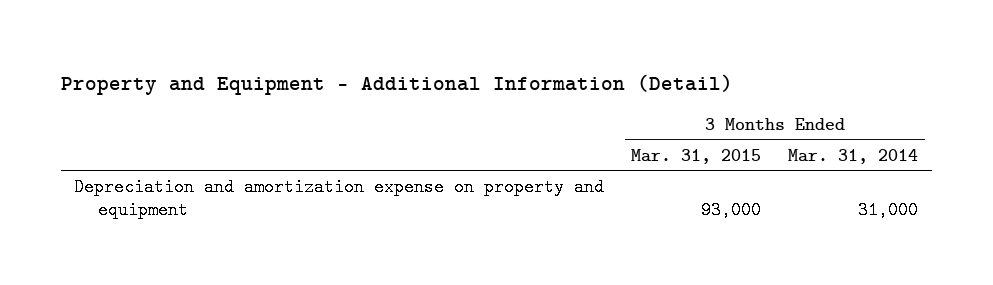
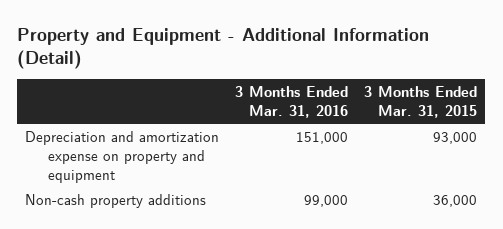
- | 3 Months Ended Mar. 31, 2015 | 3 Months Ended Mar. 31, 2014
+ | 3 Months Ended Mar. 31, 2016 | 3 Months Ended Mar. 31, 2015
+ Non-cash property additions | 99,000 | 36,000

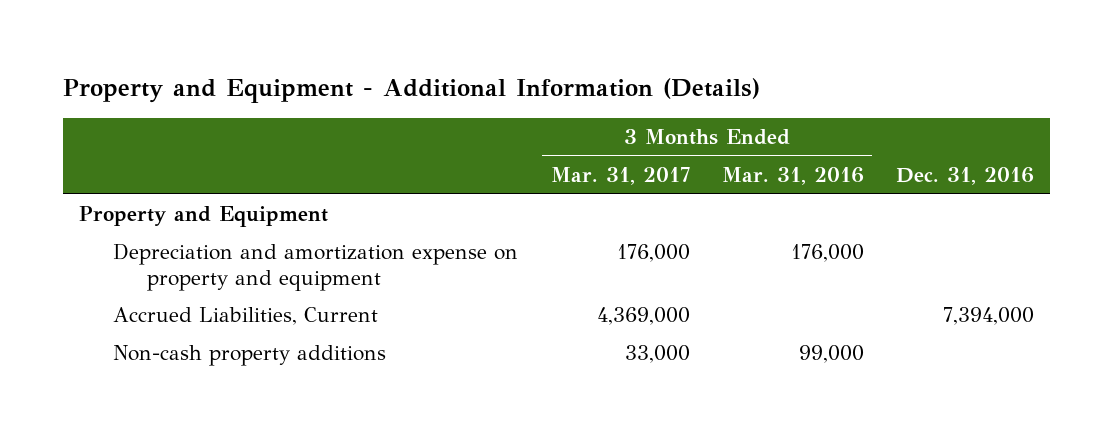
- Property and Equipment - Additional Information (Detail)
+ Property and Equipment - Additional Information (Details)
- | 3 Months Ended Mar. 31, 2016 | 3 Months Ended Mar. 31, 2015
+ | 3 Months Ended Mar. 31, 2017 | 3 Months Ended Mar. 31, 2016 | Dec. 31, 2016
- Depreciation and amortization expense on property and equipment | 151,000 | 93,000
+ Property and Equipment
+ Depreciation and amortization expense on property and equipment | 176,000 | 176,000 |
+ Accrued Liabilities, Current | 4,369,000 | | 7,394,000

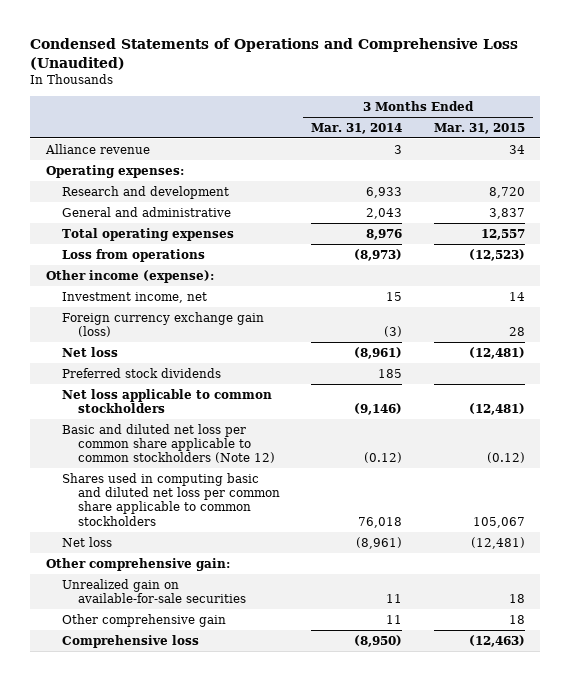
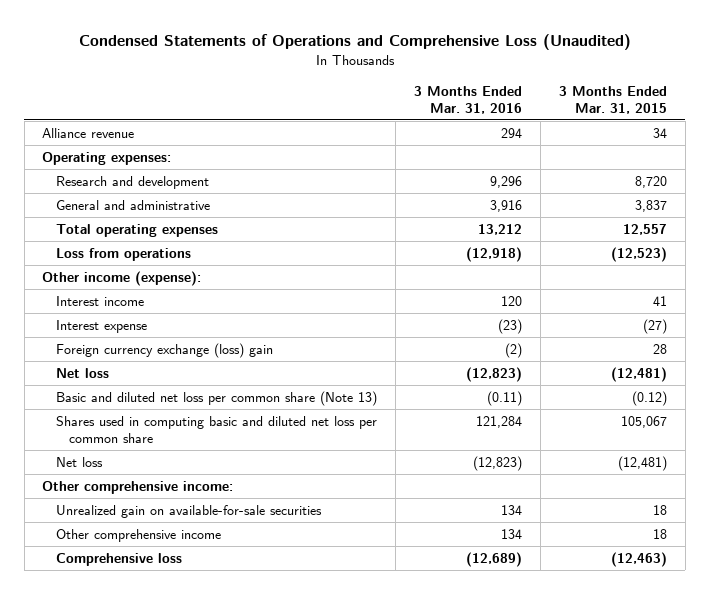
- | 3 Months Ended Mar. 31, 2014 | 3 Months Ended Mar. 31, 2015
+ | 3 Months Ended Mar. 31, 2016 | 3 Months Ended Mar. 31, 2015
- Investment income, net | 15 | 14
- Foreign currency exchange gain (loss) | (3) | 28
+ Interest income | 120 | 41
+ Interest expense | (23) | (27)
+ Foreign currency exchange (loss) gain | (2) | 28
- Preferred stock dividends | 185 |
- Net loss applicable to common stockholders | (9,146) | (12,481)
- Basic and diluted net loss per common share applicable to common stockholders (Note 12) | (0.12) | (0.12)
- Shares used in computing basic and diluted net loss per common share applicable to common stockholders | 76,018 | 105,067
+ Basic and diluted net loss per common share (Note 13) | (0.11) | (0.12)
+ Shares used in computing basic and diluted net loss per common share | 121,284 | 105,067
- Other comprehensive gain:
+ Other comprehensive income:
- Other comprehensive gain | 11 | 18
+ Other comprehensive income | 134 | 18

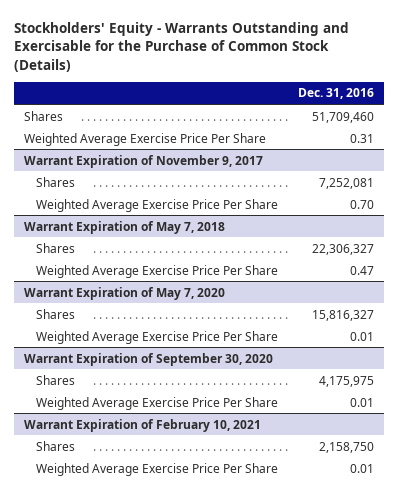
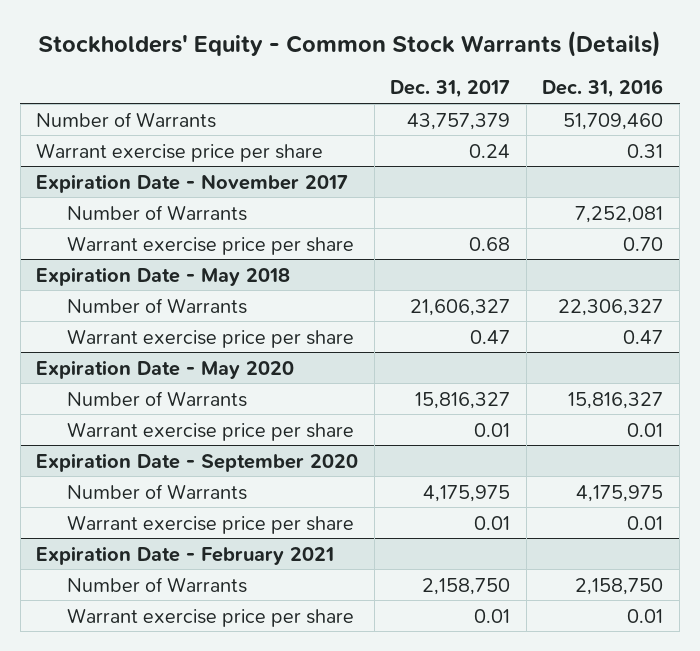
- Stockholders' Equity - Warrants Outstanding and Exercisable for the Purchase of Common Stock (Details)
+ Stockholders' Equity - Common Stock Warrants (Details)
- | Dec. 31, 2016
+ | Dec. 31, 2017 | Dec. 31, 2016
- Shares | 51,709,460
- Weighted Average Exercise Price Per Share | 0.31
- Warrant Expiration of November 9, 2017
- Shares | 7,252,081
- Weighted Average Exercise Price Per Share | 0.70
- Warrant Expiration of May 7, 2018
- Shares | 22,306,327
- Weighted Average Exercise Price Per Share | 0.47
- Warrant Expiration of May 7, 2020
- Shares | 15,816,327
- Weighted Average Exercise Price Per Share | 0.01
- Warrant Expiration of September 30, 2020
- Shares | 4,175,975
- Weighted Average Exercise Price Per Share | 0.01
- Warrant Expiration of February 10, 2021
- Shares | 2,158,750
- Weighted Average Exercise Price Per Share | 0.01
+ Number of Warrants | 43,757,379 | 51,709,460
+ Warrant exercise price per share | 0.24 | 0.31
+ Expiration Date - November 2017
+ Number of Warrants | | 7,252,081
+ Warrant exercise price per share | 0.68 | 0.70
+ Expiration Date - May 2018
+ Number of Warrants | 21,606,327 | 22,306,327
+ Warrant exercise price per share | 0.47 | 0.47
+ Expiration Date - May 2020
+ Number of Warrants | 15,816,327 | 15,816,327
+ Warrant exercise price per share | 0.01 | 0.01
+ Expiration Date - September 2020
+ Number of Warrants | 4,175,975 | 4,175,975
+ Warrant exercise price per share | 0.01 | 0.01
+ Expiration Date - February 2021
+ Number of Warrants | 2,158,750 | 2,158,750
+ Warrant exercise price per share | 0.01 | 0.01

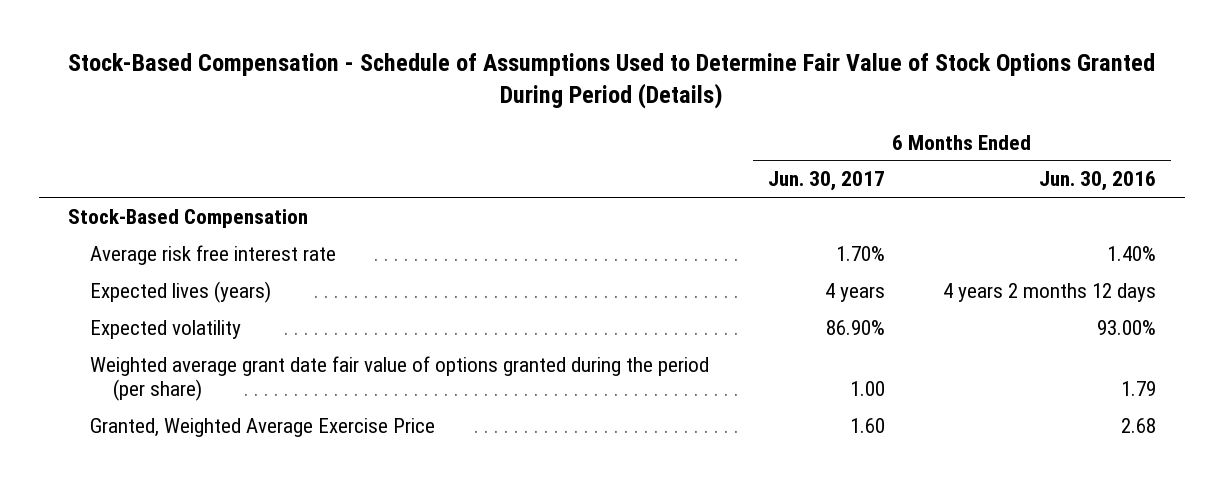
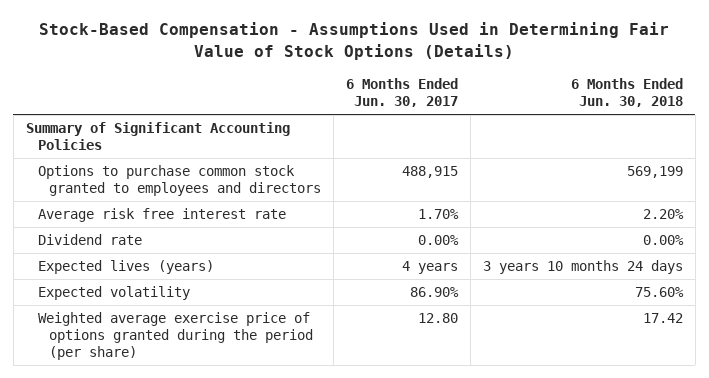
- Stock-Based Compensation - Schedule of Assumptions Used to Determine Fair Value of Stock Options Granted During Period (Details)
+ Stock-Based Compensation - Assumptions Used in Determining Fair Value of Stock Options (Details)
- | 6 Months Ended Jun. 30, 2017 | 6 Months Ended Jun. 30, 2016
+ | 6 Months Ended Jun. 30, 2017 | 6 Months Ended Jun. 30, 2018
- Stock-Based Compensation
+ Summary of Significant Accounting Policies
+ Options to purchase common stock granted to employees and directors | 488,915 | 569,199
+ Dividend rate | 0.00% | 0.00%
- Weighted average grant date fair value of options granted during the period (per share) | 1.00 | 1.79
- Granted, Weighted Average Exercise Price | 1.60 | 2.68
+ Weighted average exercise price of options granted during the period (per share) | 12.80 | 17.42

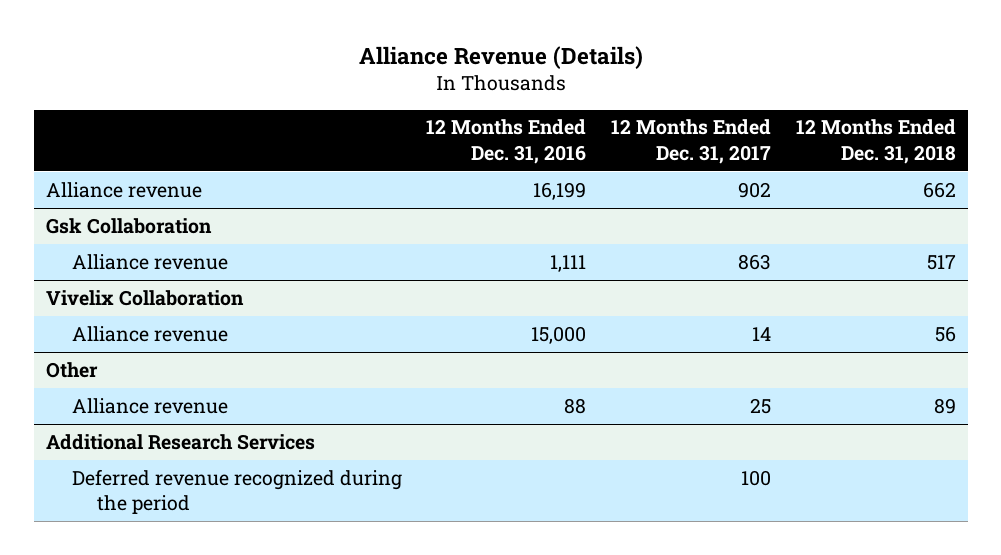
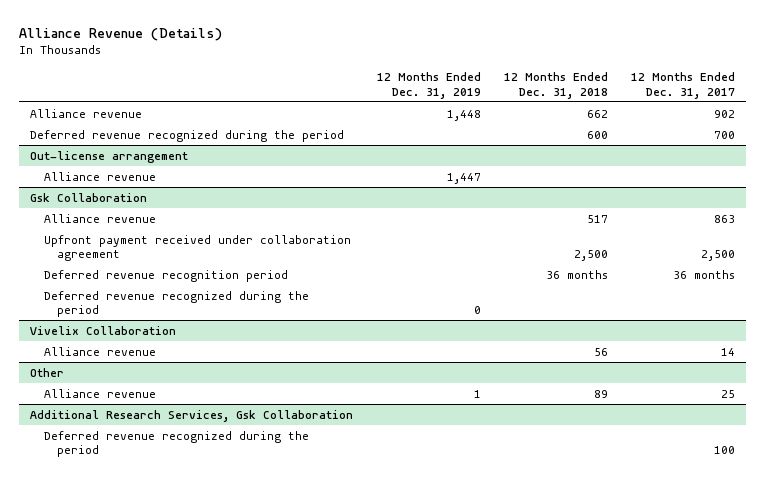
- | 12 Months Ended Dec. 31, 2016 | 12 Months Ended Dec. 31, 2017 | 12 Months Ended Dec. 31, 2018
+ | 12 Months Ended Dec. 31, 2019 | 12 Months Ended Dec. 31, 2018 | 12 Months Ended Dec. 31, 2017
+ Deferred revenue recognized during the period | | 600 | 700
+ Out-license arrangement
+ Alliance revenue | 1,447 | |
@ Gsk Collaboration
+ Upfront payment received under collaboration agreement | | 2,500 | 2,500
+ Deferred revenue recognition period | | 36 months | 36 months
+ Deferred revenue recognized during the period | 0 | |
- Additional Research Services
+ Additional Research Services, Gsk Collaboration

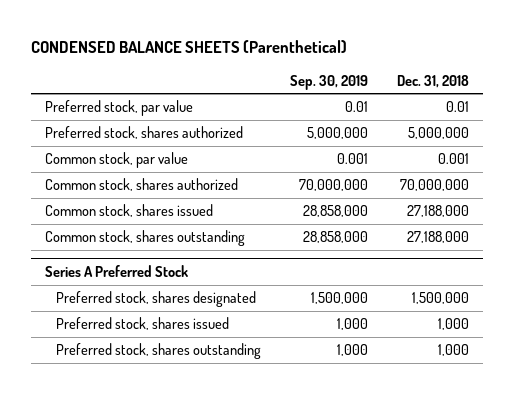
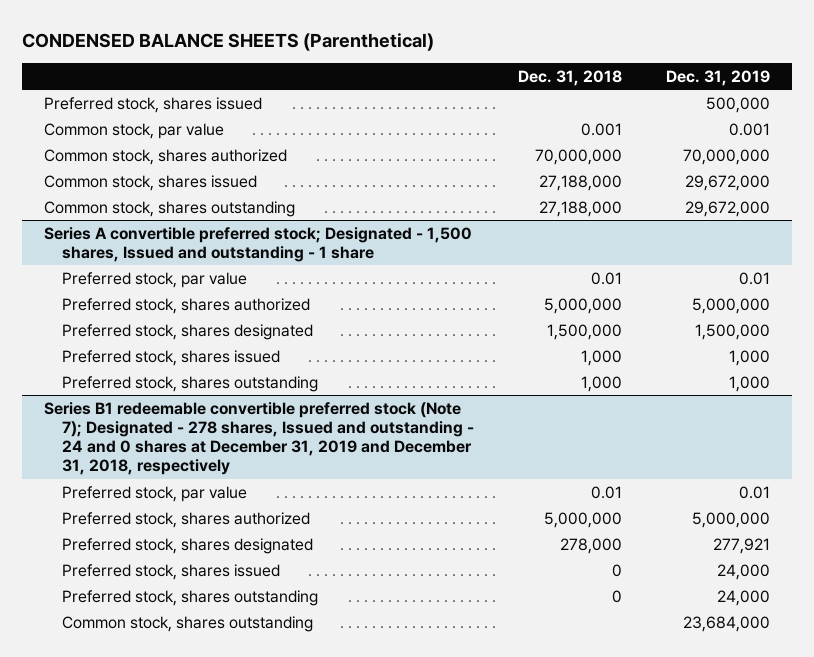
- | Sep. 30, 2019 | Dec. 31, 2018
+ | Dec. 31, 2018 | Dec. 31, 2019
- Preferred stock, par value | 0.01 | 0.01
- Preferred stock, shares authorized | 5,000,000 | 5,000,000
+ Preferred stock, shares issued | | 500,000
- Series A Preferred Stock
+ Series A convertible preferred stock; Designated - 1,500 shares, Issued and outstanding - 1 share
+ Preferred stock, par value | 0.01 | 0.01
+ Preferred stock, shares authorized | 5,000,000 | 5,000,000
+ Series B1 redeemable convertible preferred stock (Note 7); Designated - 278 shares, Issued and outstanding - 24 and 0 shares at December 31, 2019 and December 31, 2018, respectively
+ Preferred stock, par value | 0.01 | 0.01
+ Preferred stock, shares authorized | 5,000,000 | 5,000,000
+ Preferred stock, shares designated | 278,000 | 277,921
+ Preferred stock, shares issued | 0 | 24,000
+ Preferred stock, shares outstanding | 0 | 24,000
+ Common stock, shares outstanding | | 23,684,000

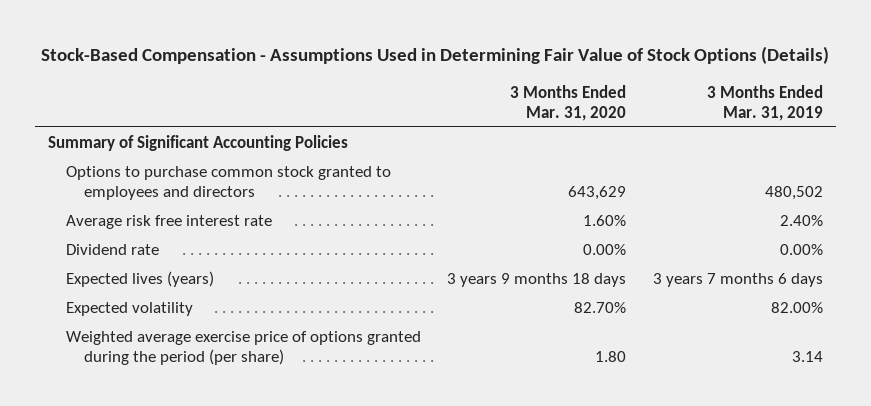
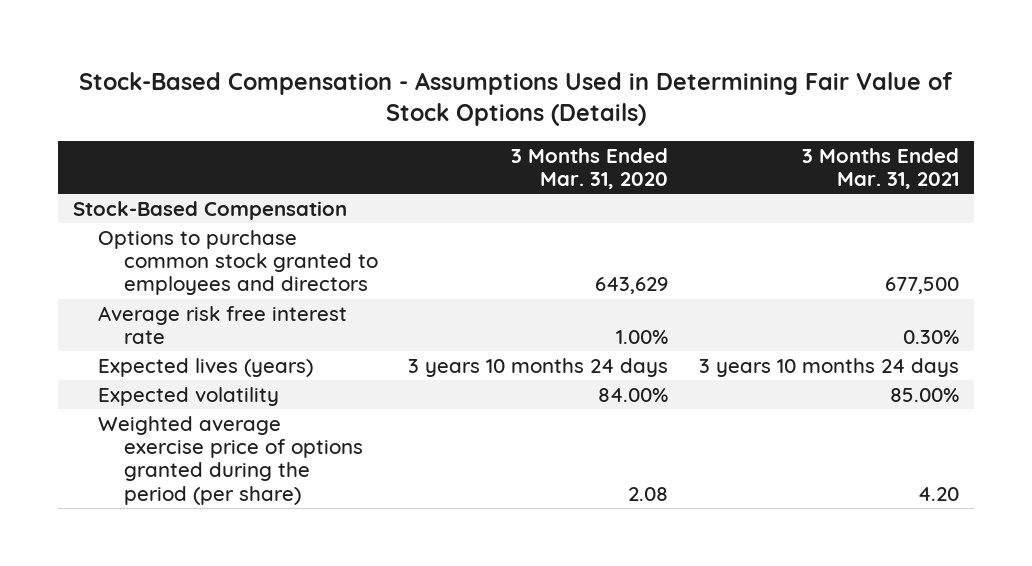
- | 3 Months Ended Mar. 31, 2020 | 3 Months Ended Mar. 31, 2019
+ | 3 Months Ended Mar. 31, 2020 | 3 Months Ended Mar. 31, 2021
- Summary of Significant Accounting Policies
+ Stock-Based Compensation
- Average risk free interest rate | 1.60% | 2.40%
- Dividend rate | 0.00% | 0.00%
- Expected lives (years) | 3 years 9 months 18 days | 3 years 7 months 6 days
- Expected volatility | 82.70% | 82.00%
- Weighted average exercise price of options granted during the period (per share) | 1.80 | 3.14
+ Average risk free interest rate | 1.00% | 0.30%
+ Expected lives (years) | 3 years 10 months 24 days | 3 years 10 months 24 days
+ Expected volatility | 84.00% | 85.00%
+ Weighted average exercise price of options granted during the period (per share) | 2.08 | 4.20

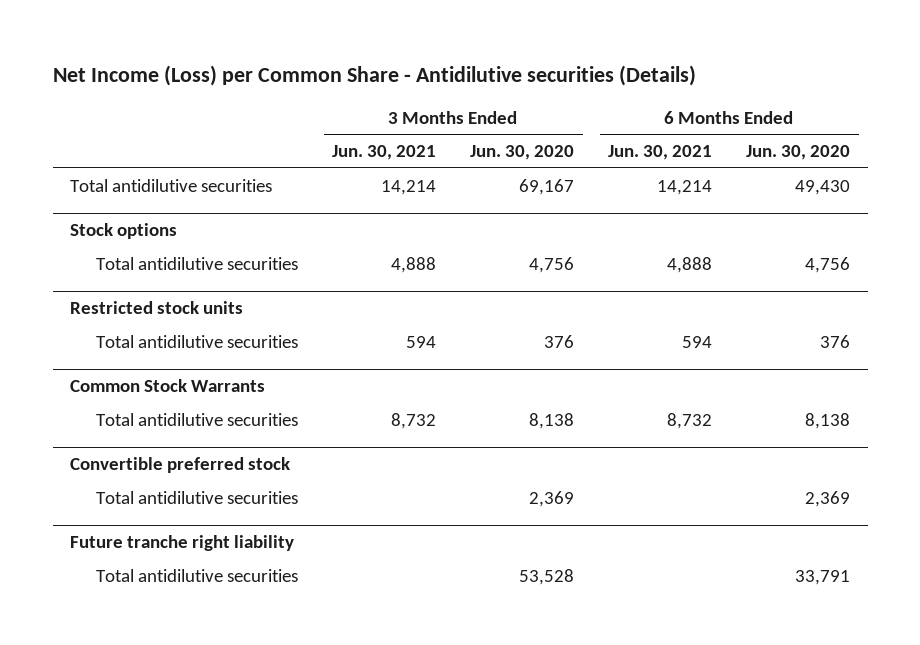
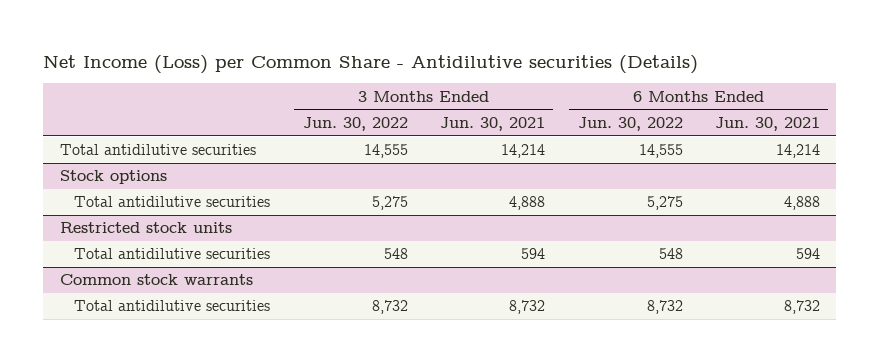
- | 3 Months Ended Jun. 30, 2021 | 3 Months Ended Jun. 30, 2020 | 6 Months Ended Jun. 30, 2021 | 6 Months Ended Jun. 30, 2020
+ | 3 Months Ended Jun. 30, 2022 | 3 Months Ended Jun. 30, 2021 | 6 Months Ended Jun. 30, 2022 | 6 Months Ended Jun. 30, 2021
- Common Stock Warrants
+ Common stock warrants
- Convertible preferred stock
- Total antidilutive securities | | 2,369 | | 2,369
- Future tranche right liability
- Total antidilutive securities | | 53,528 | | 33,791

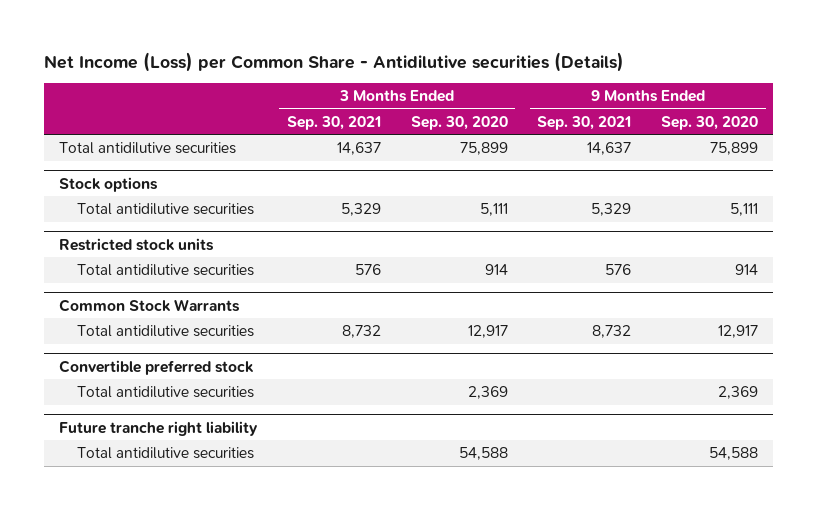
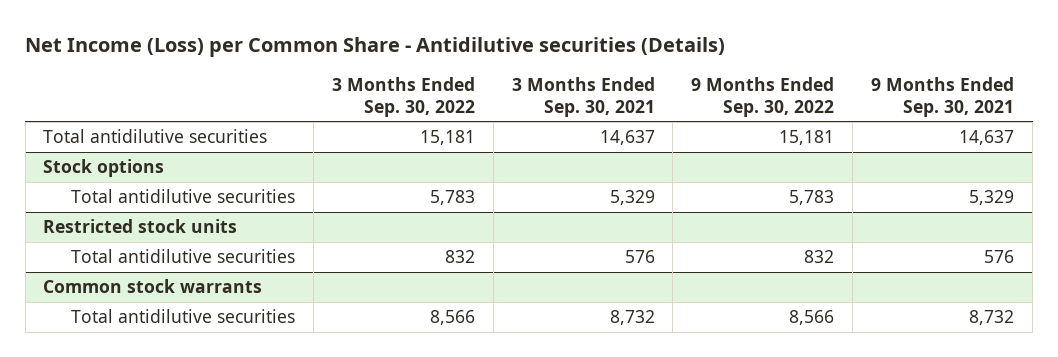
- | 3 Months Ended Sep. 30, 2021 | 3 Months Ended Sep. 30, 2020 | 9 Months Ended Sep. 30, 2021 | 9 Months Ended Sep. 30, 2020
+ | 3 Months Ended Sep. 30, 2022 | 3 Months Ended Sep. 30, 2021 | 9 Months Ended Sep. 30, 2022 | 9 Months Ended Sep. 30, 2021
- Common Stock Warrants
+ Common stock warrants
- Convertible preferred stock
- Total antidilutive securities | | 2,369 | | 2,369
- Future tranche right liability
- Total antidilutive securities | | 54,588 | | 54,588

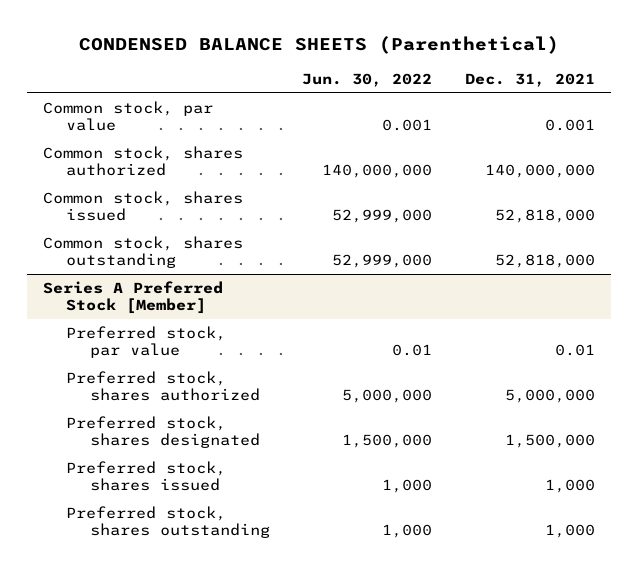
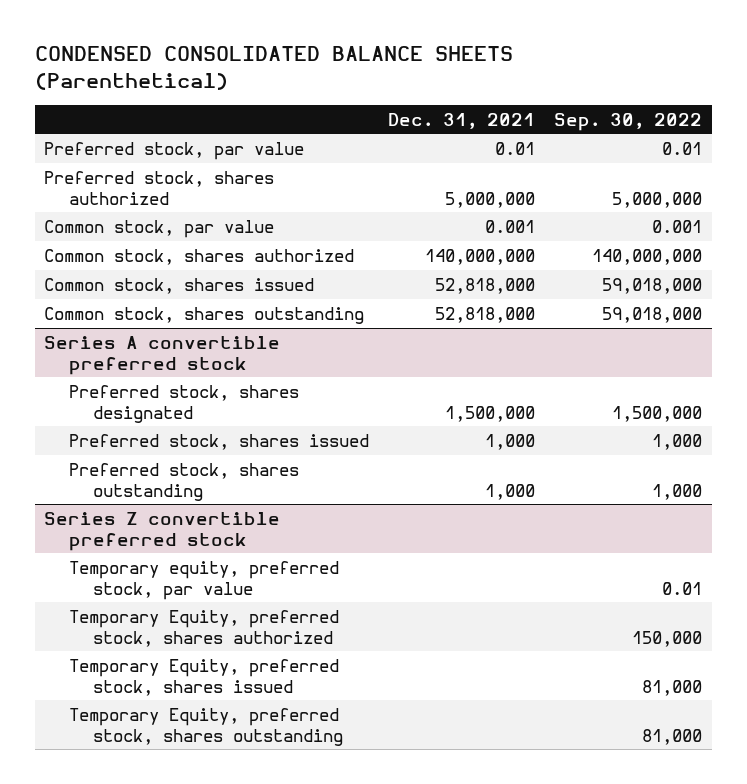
- CONDENSED BALANCE SHEETS (Parenthetical)
+ CONDENSED CONSOLIDATED BALANCE SHEETS (Parenthetical)
- | Jun. 30, 2022 | Dec. 31, 2021
+ | Dec. 31, 2021 | Sep. 30, 2022
+ Preferred stock, par value | 0.01 | 0.01
+ Preferred stock, shares authorized | 5,000,000 | 5,000,000
- Series A Preferred Stock [Member]
- Preferred stock, par value | 0.01 | 0.01
- Preferred stock, shares authorized | 5,000,000 | 5,000,000
+ Series A convertible preferred stock
+ Series Z convertible preferred stock
+ Temporary equity, preferred stock, par value | | 0.01
+ Temporary Equity, preferred stock, shares authorized | | 150,000
+ Temporary Equity, preferred stock, shares issued | | 81,000
+ Temporary Equity, preferred stock, shares outstanding | | 81,000

